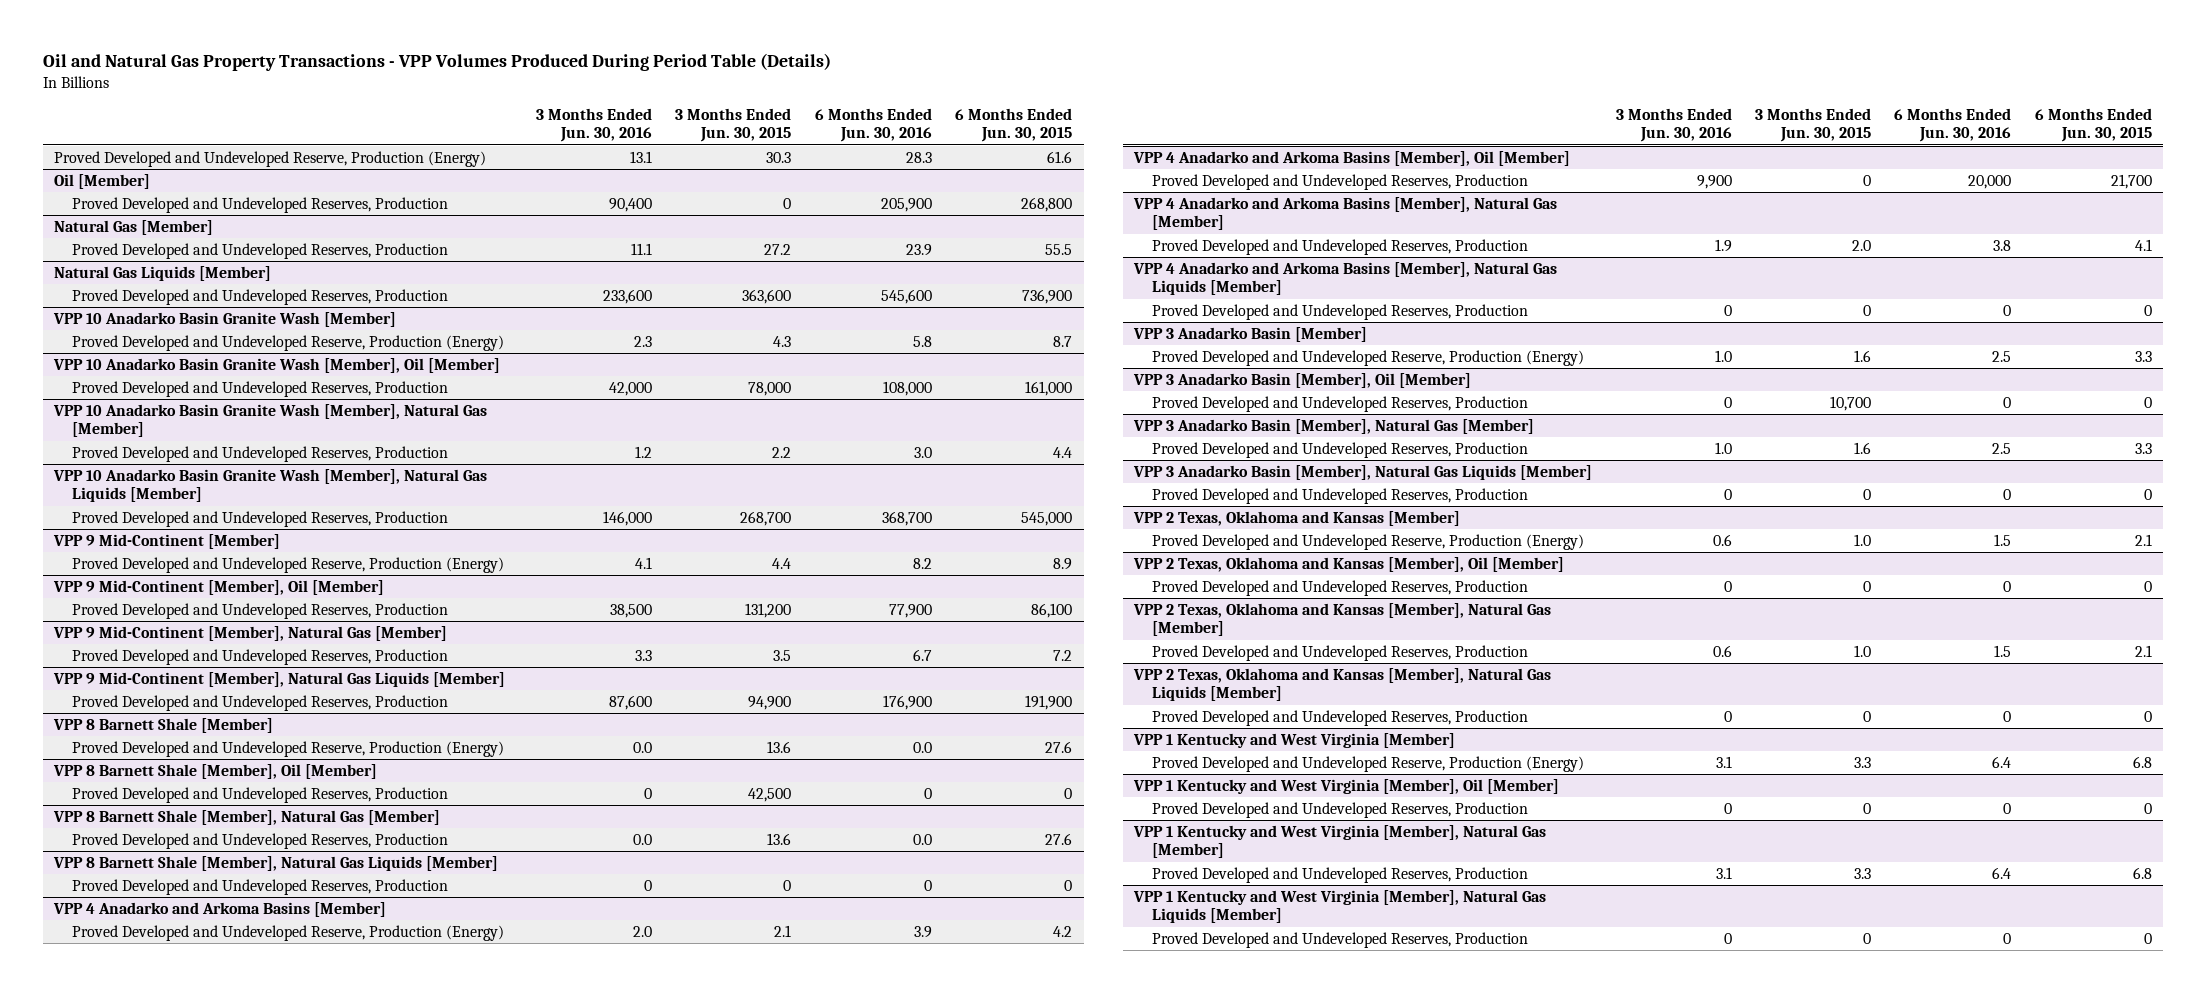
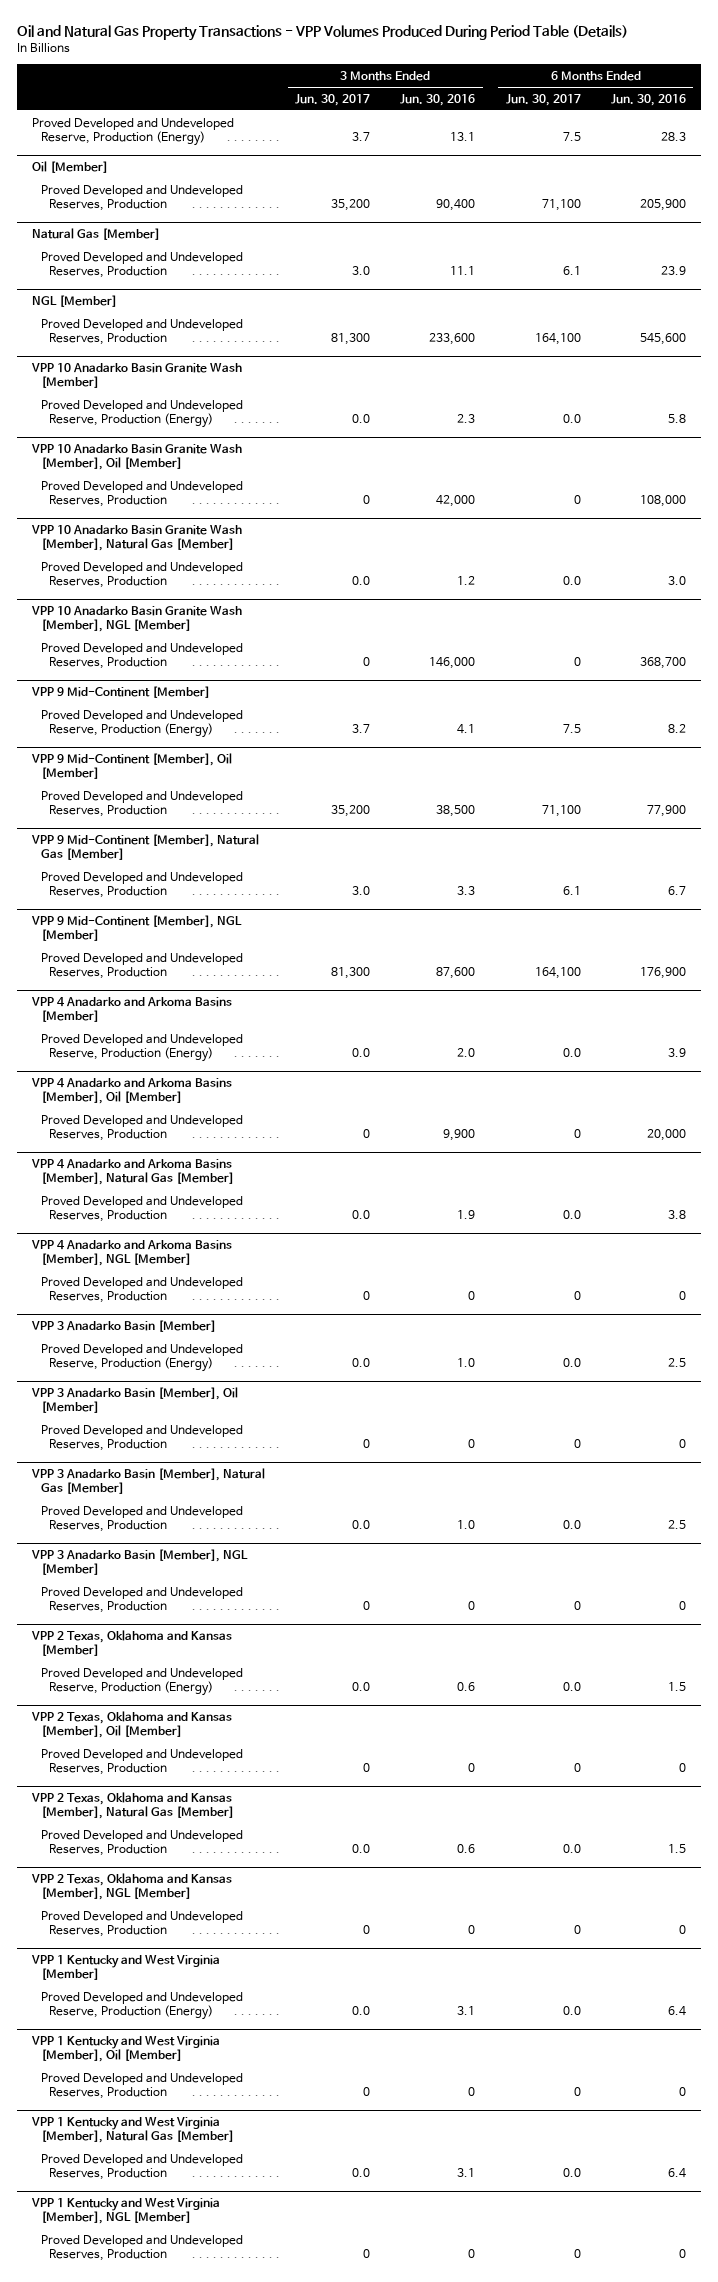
- | 3 Months Ended Jun. 30, 2016 | 3 Months Ended Jun. 30, 2015 | 6 Months Ended Jun. 30, 2016 | 6 Months Ended Jun. 30, 2015
+ | 3 Months Ended Jun. 30, 2017 | 3 Months Ended Jun. 30, 2016 | 6 Months Ended Jun. 30, 2017 | 6 Months Ended Jun. 30, 2016
- Natural Gas Liquids [Member]
+ NGL [Member]
- VPP 10 Anadarko Basin Granite Wash [Member], Natural Gas Liquids [Member]
+ VPP 10 Anadarko Basin Granite Wash [Member], NGL [Member]
- VPP 9 Mid-Continent [Member], Natural Gas Liquids [Member]
+ VPP 9 Mid-Continent [Member], NGL [Member]
- VPP 8 Barnett Shale [Member]
- Proved Developed and Undeveloped Reserve, Production (Energy) | 0.0 | 13.6 | 0.0 | 27.6
- VPP 8 Barnett Shale [Member], Oil [Member]
- Proved Developed and Undeveloped Reserves, Production | 0 | 42,500 | 0 | 0
- VPP 8 Barnett Shale [Member], Natural Gas [Member]
- Proved Developed and Undeveloped Reserves, Production | 0.0 | 13.6 | 0.0 | 27.6
- VPP 8 Barnett Shale [Member], Natural Gas Liquids [Member]
- Proved Developed and Undeveloped Reserves, Production | 0 | 0 | 0 | 0
- VPP 4 Anadarko and Arkoma Basins [Member], Natural Gas Liquids [Member]
+ VPP 4 Anadarko and Arkoma Basins [Member], NGL [Member]
- VPP 3 Anadarko Basin [Member], Natural Gas Liquids [Member]
+ VPP 3 Anadarko Basin [Member], NGL [Member]
- VPP 2 Texas, Oklahoma and Kansas [Member], Natural Gas Liquids [Member]
+ VPP 2 Texas, Oklahoma and Kansas [Member], NGL [Member]
- VPP 1 Kentucky and West Virginia [Member], Natural Gas Liquids [Member]
+ VPP 1 Kentucky and West Virginia [Member], NGL [Member]

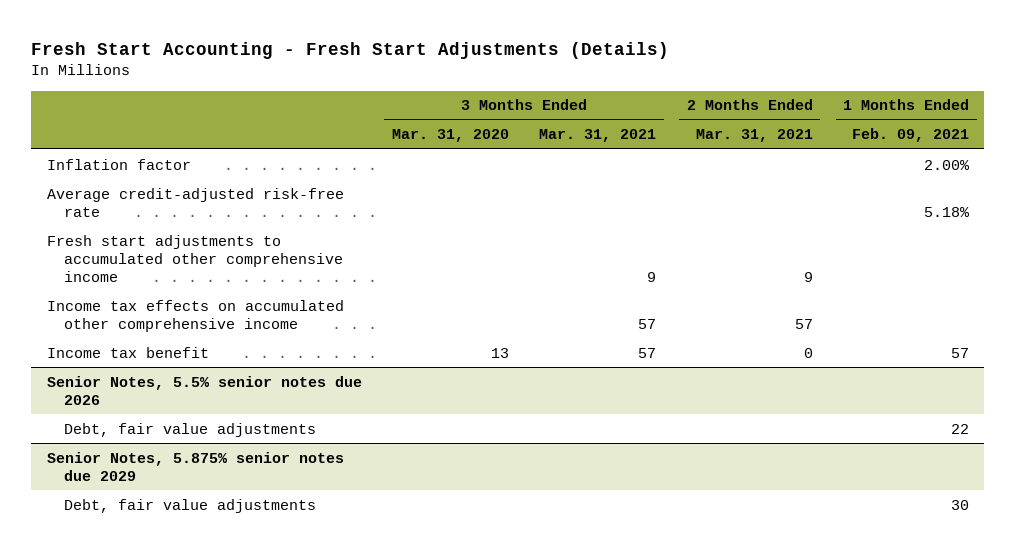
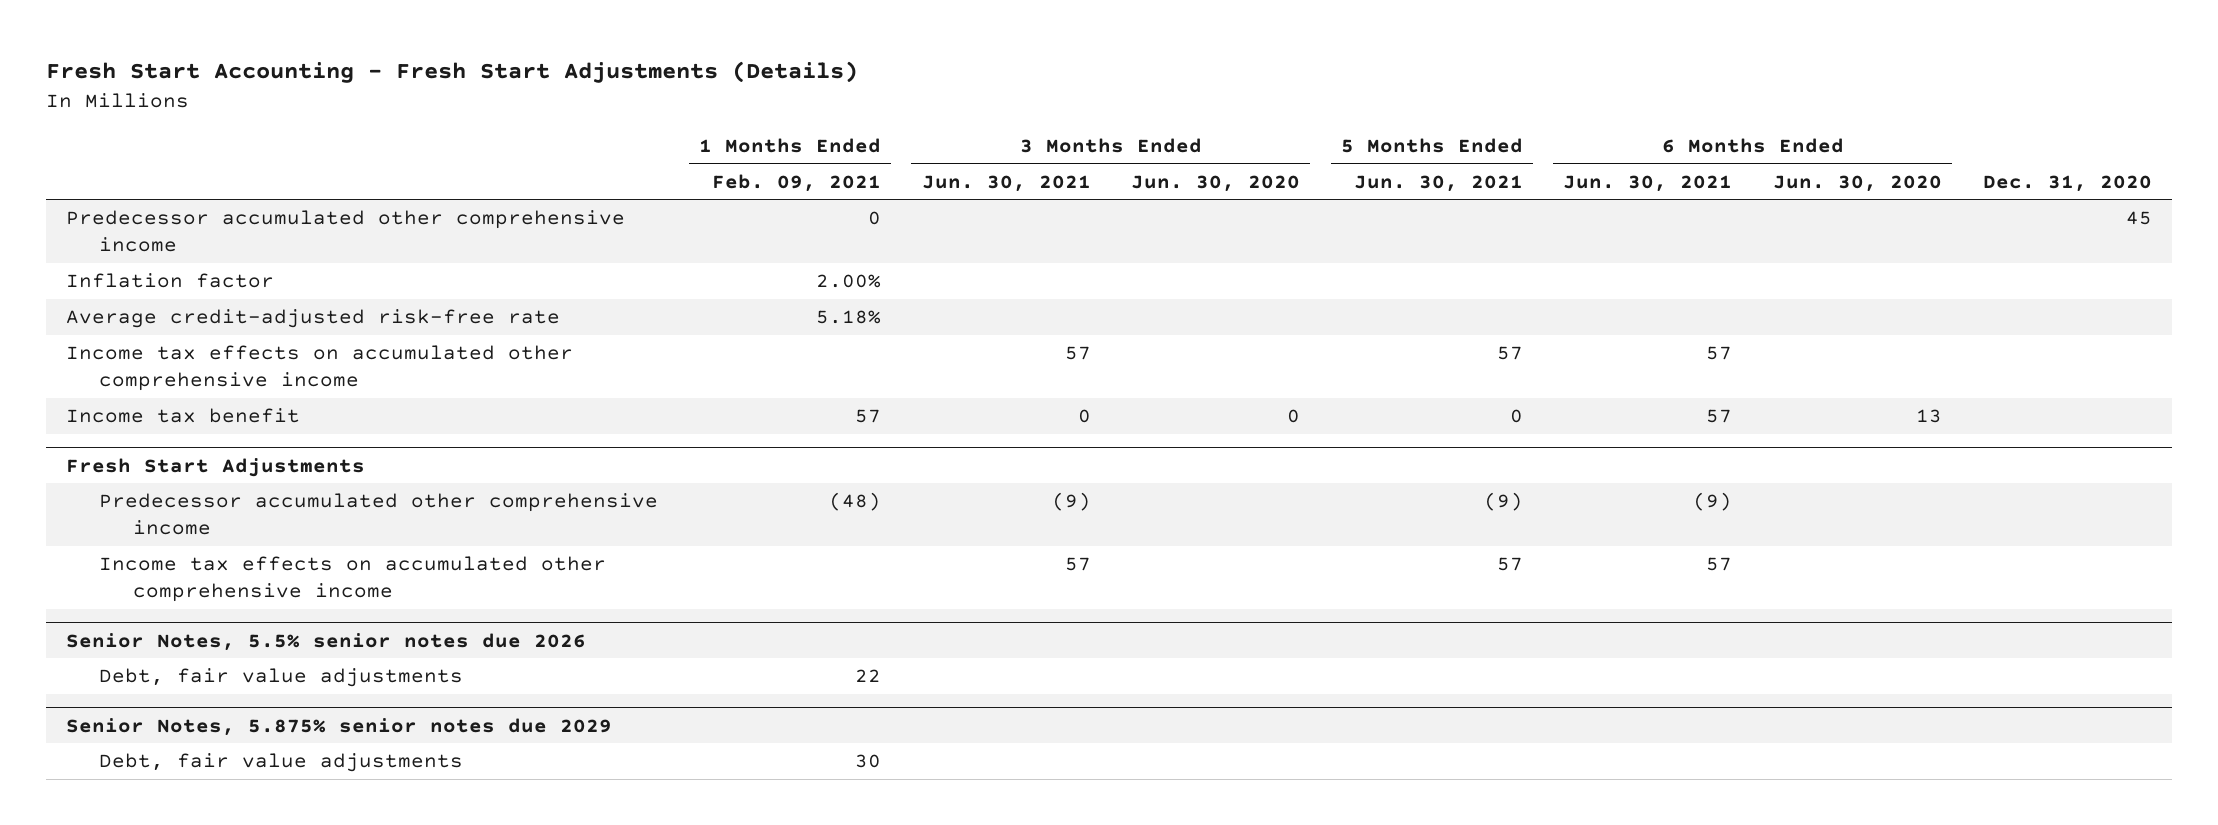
- | 3 Months Ended Mar. 31, 2020 | 3 Months Ended Mar. 31, 2021 | 2 Months Ended Mar. 31, 2021 | 1 Months Ended Feb. 09, 2021
+ | 1 Months Ended Feb. 09, 2021 | 3 Months Ended Jun. 30, 2021 | 3 Months Ended Jun. 30, 2020 | 5 Months Ended Jun. 30, 2021 | 6 Months Ended Jun. 30, 2021 | 6 Months Ended Jun. 30, 2020 | Dec. 31, 2020
+ Predecessor accumulated other comprehensive income | 0 | | | | | | 45
- Fresh start adjustments to accumulated other comprehensive income | | 9 | 9 |
+ Fresh Start Adjustments
+ Predecessor accumulated other comprehensive income | (48) | (9) | | (9) | (9) | |
+ Income tax effects on accumulated other comprehensive income | | 57 | | 57 | 57 | |

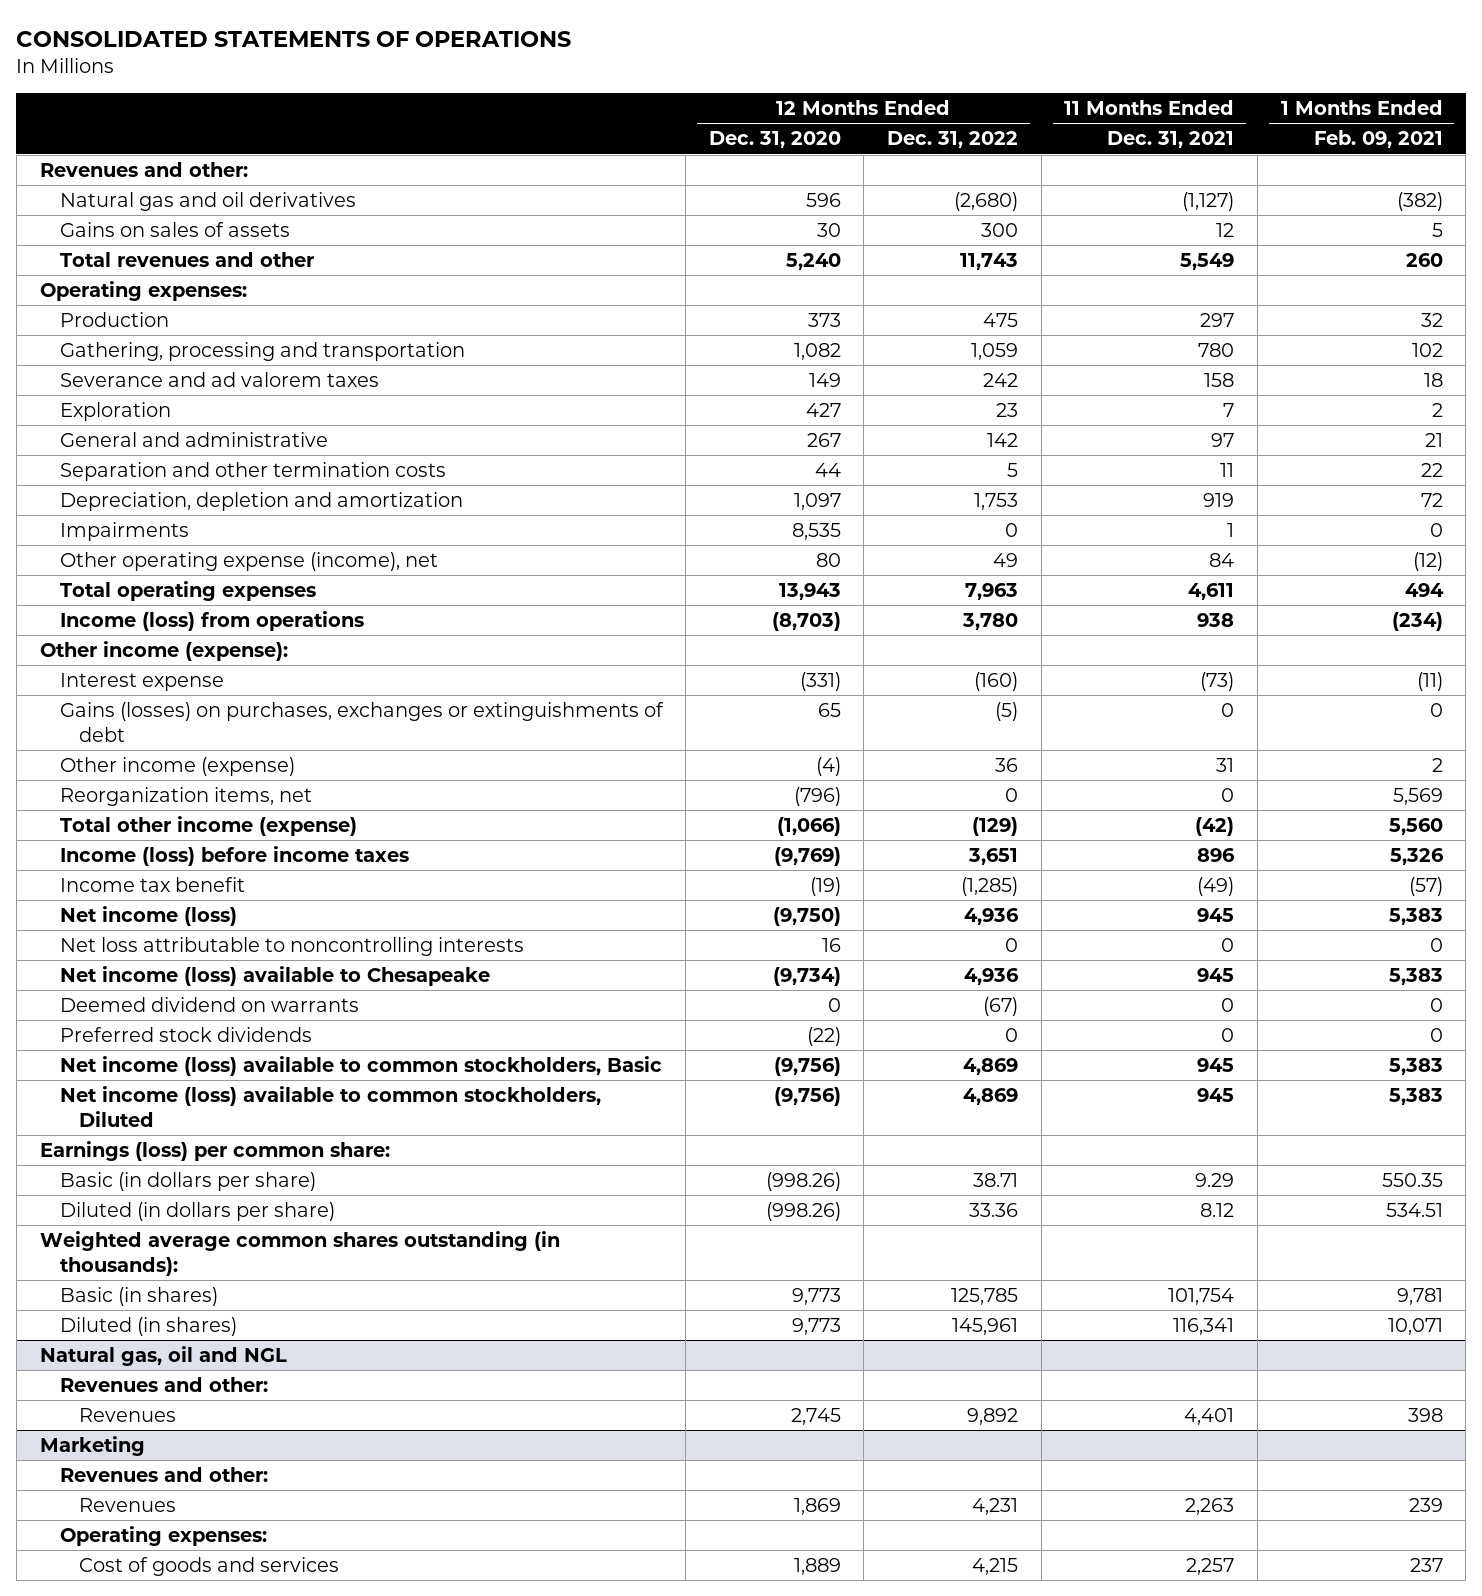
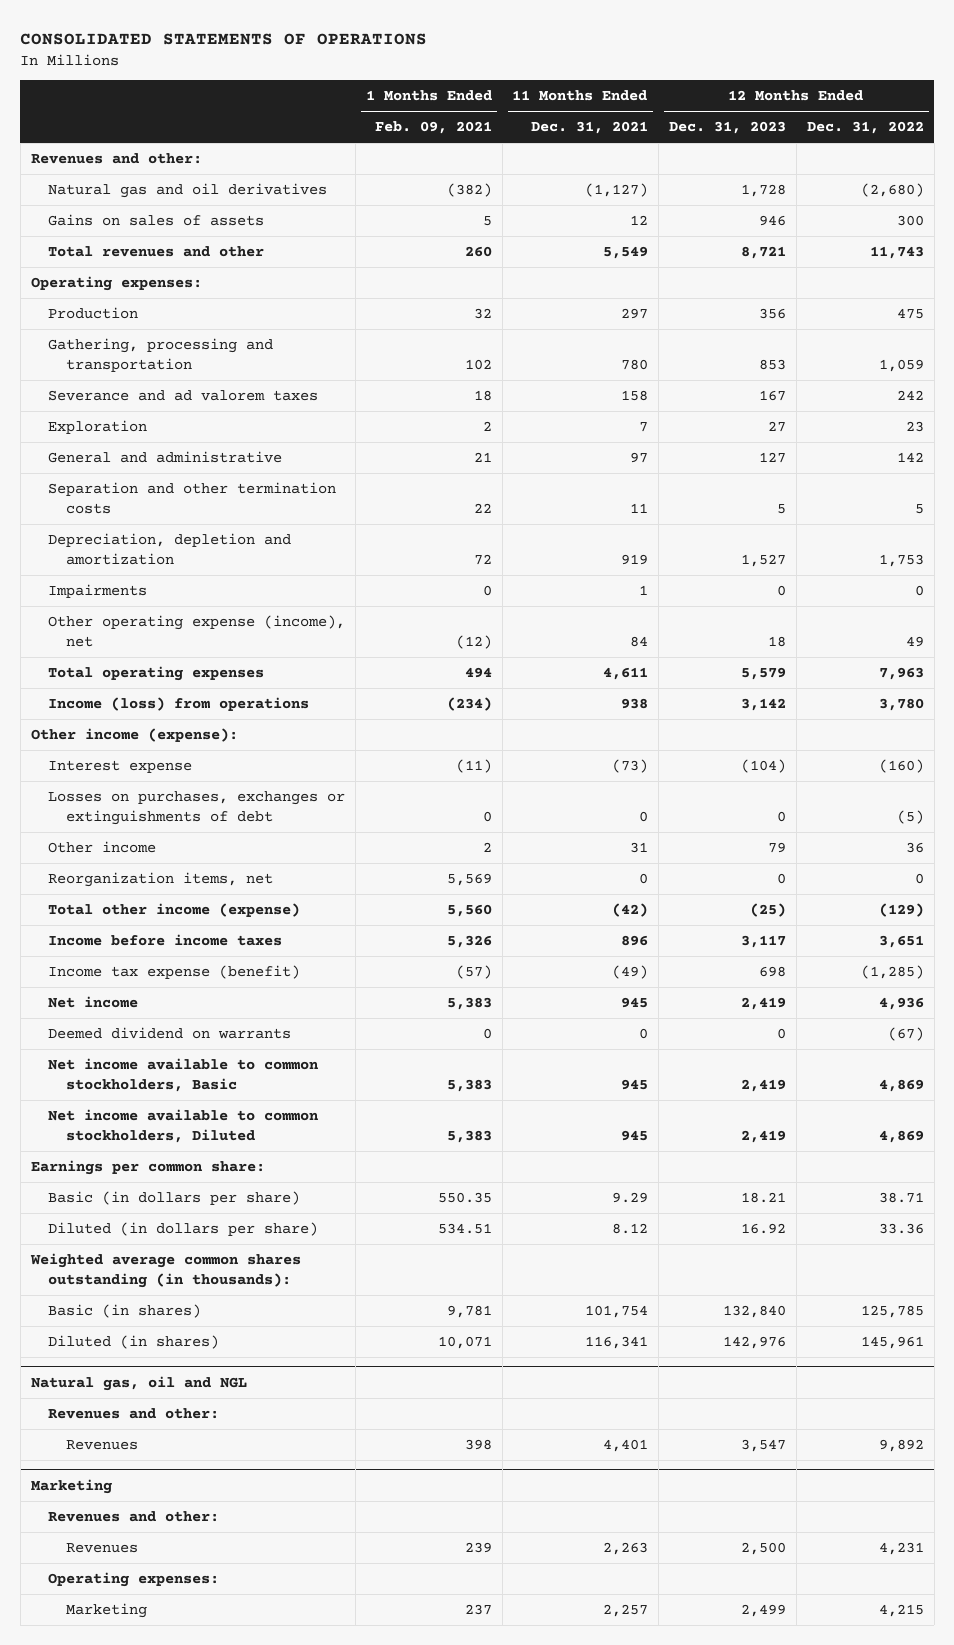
- | 12 Months Ended Dec. 31, 2020 | 12 Months Ended Dec. 31, 2022 | 11 Months Ended Dec. 31, 2021 | 1 Months Ended Feb. 09, 2021
+ | 1 Months Ended Feb. 09, 2021 | 11 Months Ended Dec. 31, 2021 | 12 Months Ended Dec. 31, 2023 | 12 Months Ended Dec. 31, 2022
- Gains (losses) on purchases, exchanges or extinguishments of debt | 65 | (5) | 0 | 0
- Other income (expense) | (4) | 36 | 31 | 2
+ Losses on purchases, exchanges or extinguishments of debt | 0 | 0 | 0 | (5)
+ Other income | 2 | 31 | 79 | 36
- Income (loss) before income taxes | (9,769) | 3,651 | 896 | 5,326
- Income tax benefit | (19) | (1,285) | (49) | (57)
- Net income (loss) | (9,750) | 4,936 | 945 | 5,383
- Net loss attributable to noncontrolling interests | 16 | 0 | 0 | 0
- Net income (loss) available to Chesapeake | (9,734) | 4,936 | 945 | 5,383
+ Income before income taxes | 5,326 | 896 | 3,117 | 3,651
+ Income tax expense (benefit) | (57) | (49) | 698 | (1,285)
+ Net income | 5,383 | 945 | 2,419 | 4,936
- Preferred stock dividends | (22) | 0 | 0 | 0
- Net income (loss) available to common stockholders, Basic | (9,756) | 4,869 | 945 | 5,383
- Net income (loss) available to common stockholders, Diluted | (9,756) | 4,869 | 945 | 5,383
- Earnings (loss) per common share:
+ Net income available to common stockholders, Basic | 5,383 | 945 | 2,419 | 4,869
+ Net income available to common stockholders, Diluted | 5,383 | 945 | 2,419 | 4,869
+ Earnings per common share:
@ Marketing
- Cost of goods and services | 1,889 | 4,215 | 2,257 | 237
+ Marketing | 237 | 2,257 | 2,499 | 4,215

